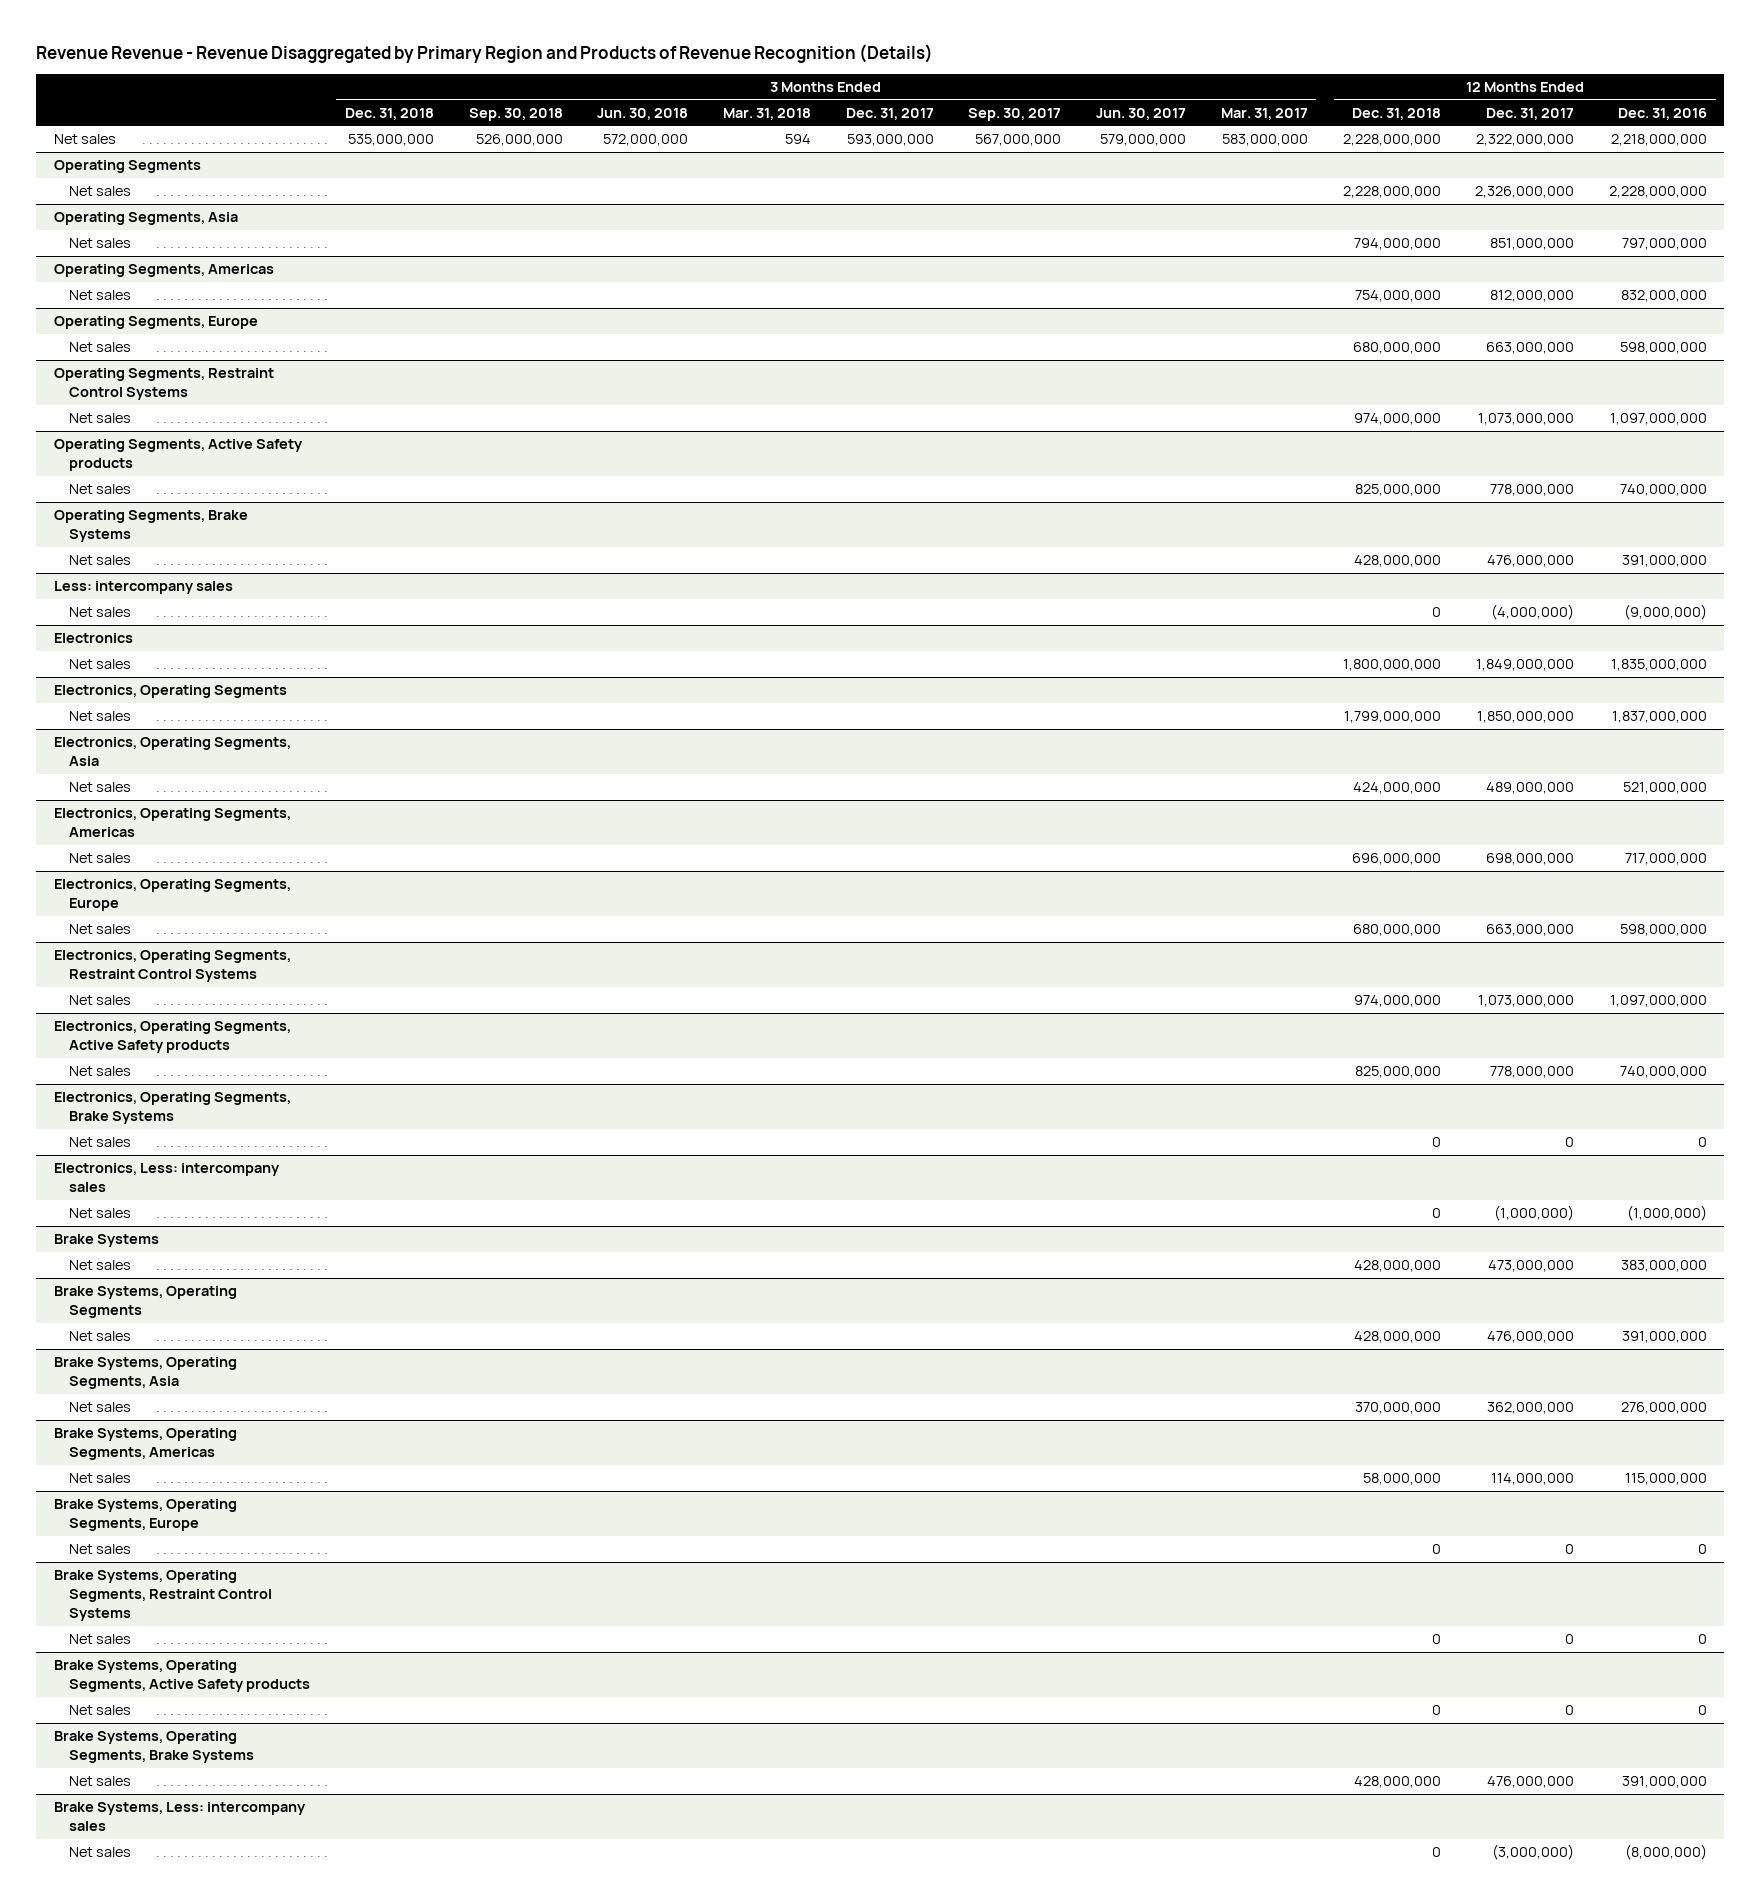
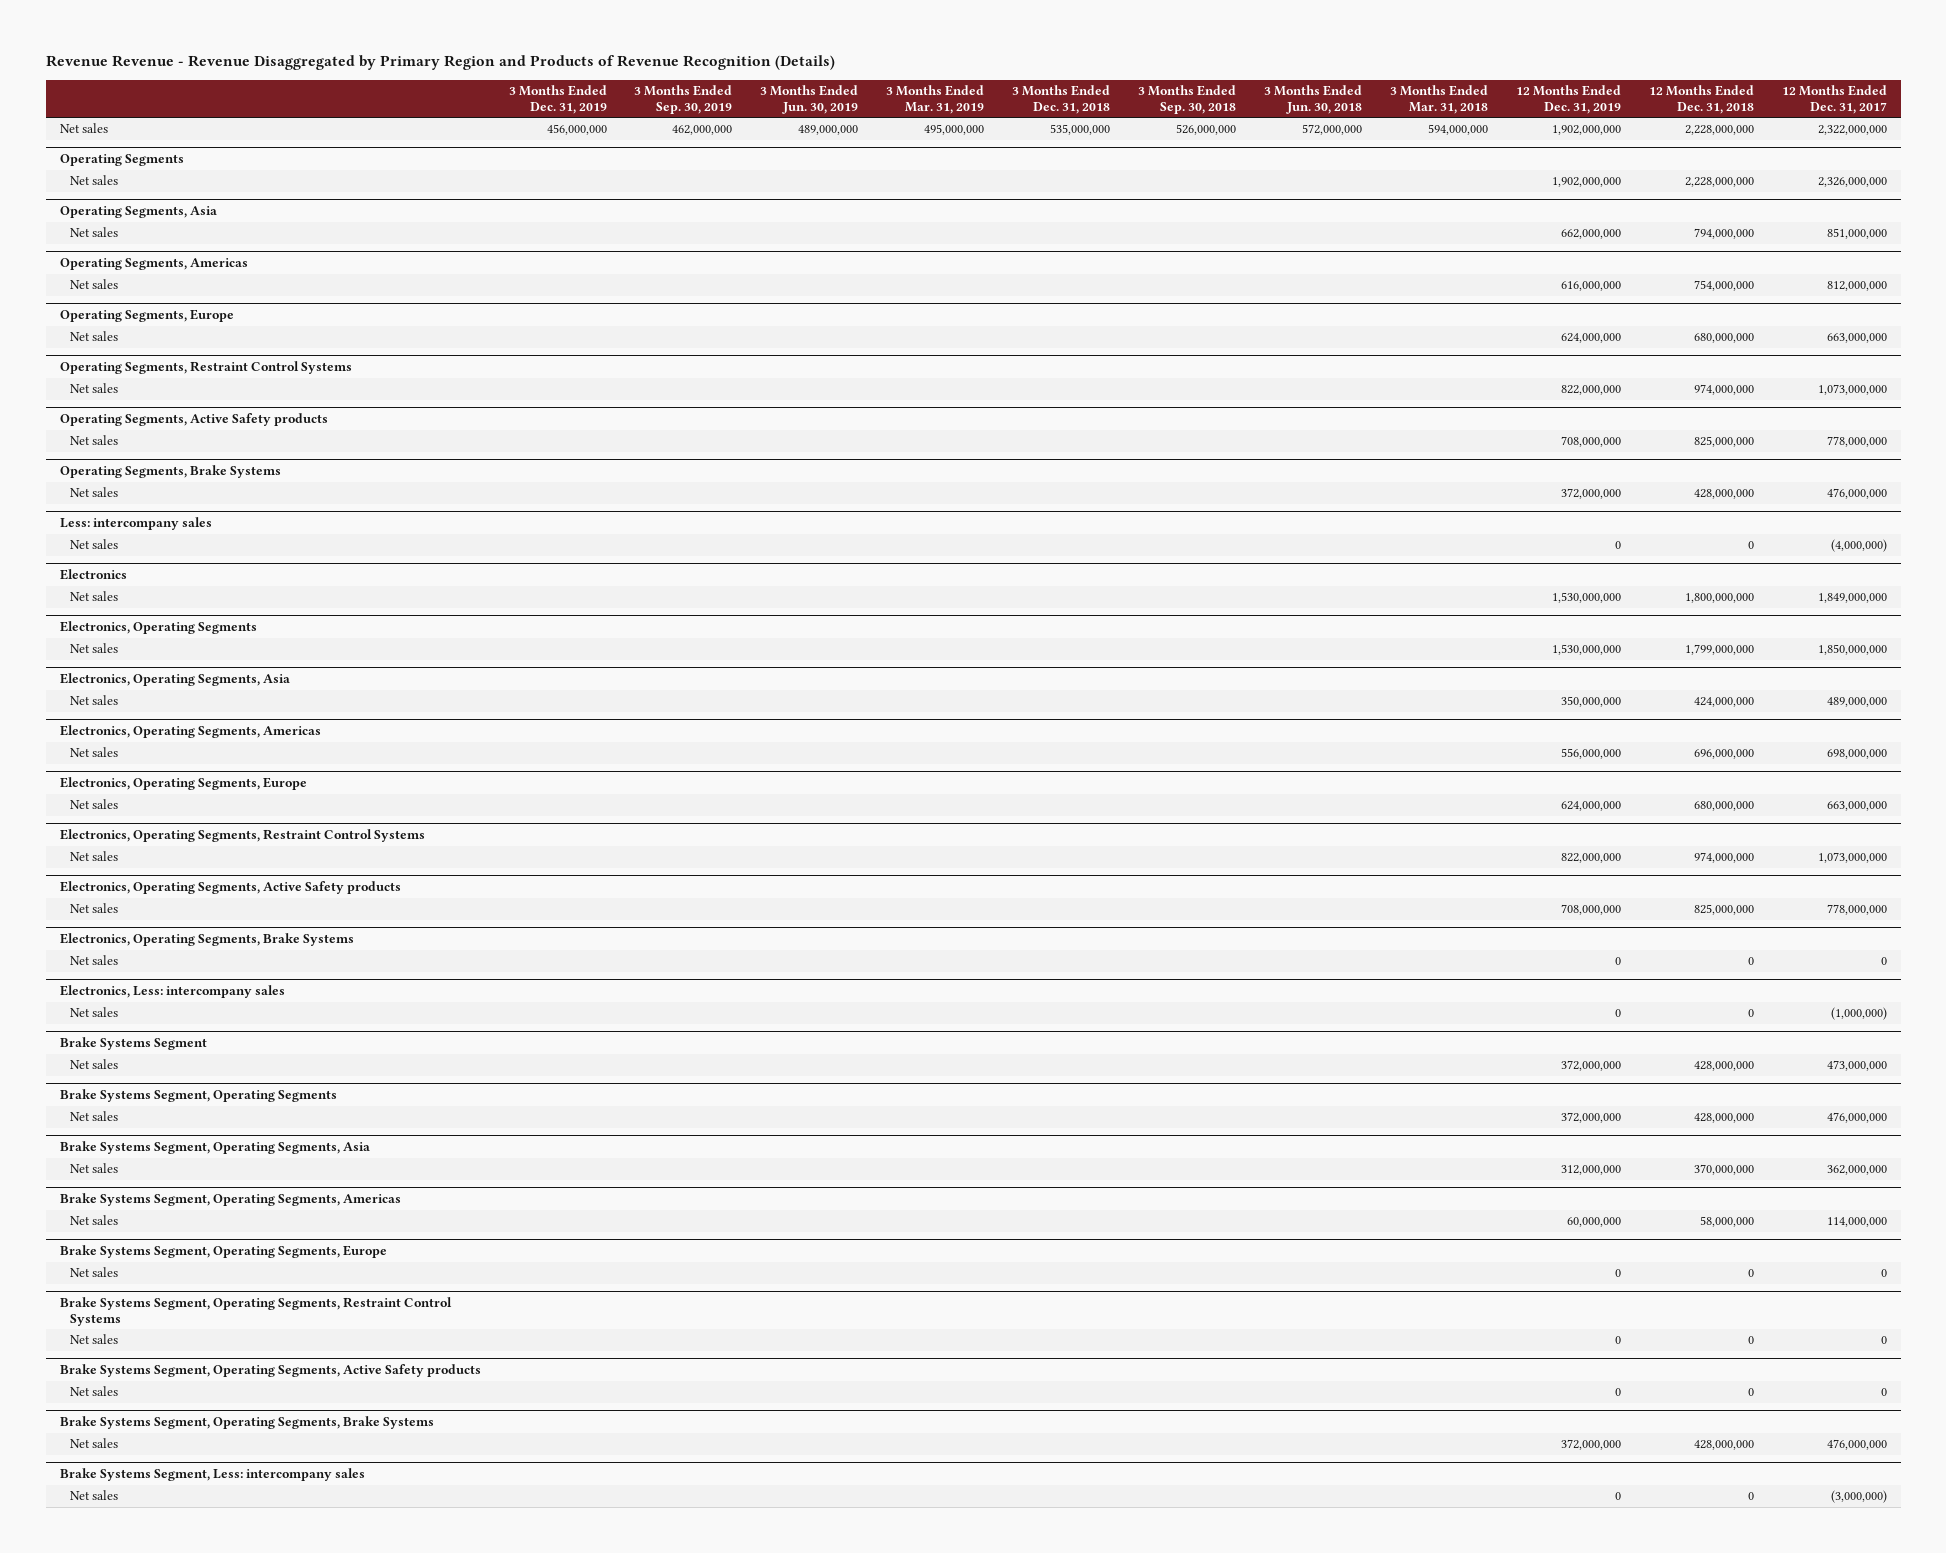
- | 3 Months Ended Dec. 31, 2018 | 3 Months Ended Sep. 30, 2018 | 3 Months Ended Jun. 30, 2018 | 3 Months Ended Mar. 31, 2018 | 3 Months Ended Dec. 31, 2017 | 3 Months Ended Sep. 30, 2017 | 3 Months Ended Jun. 30, 2017 | 3 Months Ended Mar. 31, 2017 | 12 Months Ended Dec. 31, 2018 | 12 Months Ended Dec. 31, 2017 | 12 Months Ended Dec. 31, 2016
+ | 3 Months Ended Dec. 31, 2019 | 3 Months Ended Sep. 30, 2019 | 3 Months Ended Jun. 30, 2019 | 3 Months Ended Mar. 31, 2019 | 3 Months Ended Dec. 31, 2018 | 3 Months Ended Sep. 30, 2018 | 3 Months Ended Jun. 30, 2018 | 3 Months Ended Mar. 31, 2018 | 12 Months Ended Dec. 31, 2019 | 12 Months Ended Dec. 31, 2018 | 12 Months Ended Dec. 31, 2017
- Net sales | 535,000,000 | 526,000,000 | 572,000,000 | 594 | 593,000,000 | 567,000,000 | 579,000,000 | 583,000,000 | 2,228,000,000 | 2,322,000,000 | 2,218,000,000
+ Net sales | 456,000,000 | 462,000,000 | 489,000,000 | 495,000,000 | 535,000,000 | 526,000,000 | 572,000,000 | 594,000,000 | 1,902,000,000 | 2,228,000,000 | 2,322,000,000
- Brake Systems
+ Brake Systems Segment
- Brake Systems, Operating Segments
+ Brake Systems Segment, Operating Segments
- Brake Systems, Operating Segments, Asia
+ Brake Systems Segment, Operating Segments, Asia
- Brake Systems, Operating Segments, Americas
+ Brake Systems Segment, Operating Segments, Americas
- Brake Systems, Operating Segments, Europe
+ Brake Systems Segment, Operating Segments, Europe
- Brake Systems, Operating Segments, Restraint Control Systems
+ Brake Systems Segment, Operating Segments, Restraint Control Systems
- Brake Systems, Operating Segments, Active Safety products
+ Brake Systems Segment, Operating Segments, Active Safety products
- Brake Systems, Operating Segments, Brake Systems
+ Brake Systems Segment, Operating Segments, Brake Systems
- Brake Systems, Less: intercompany sales
+ Brake Systems Segment, Less: intercompany sales

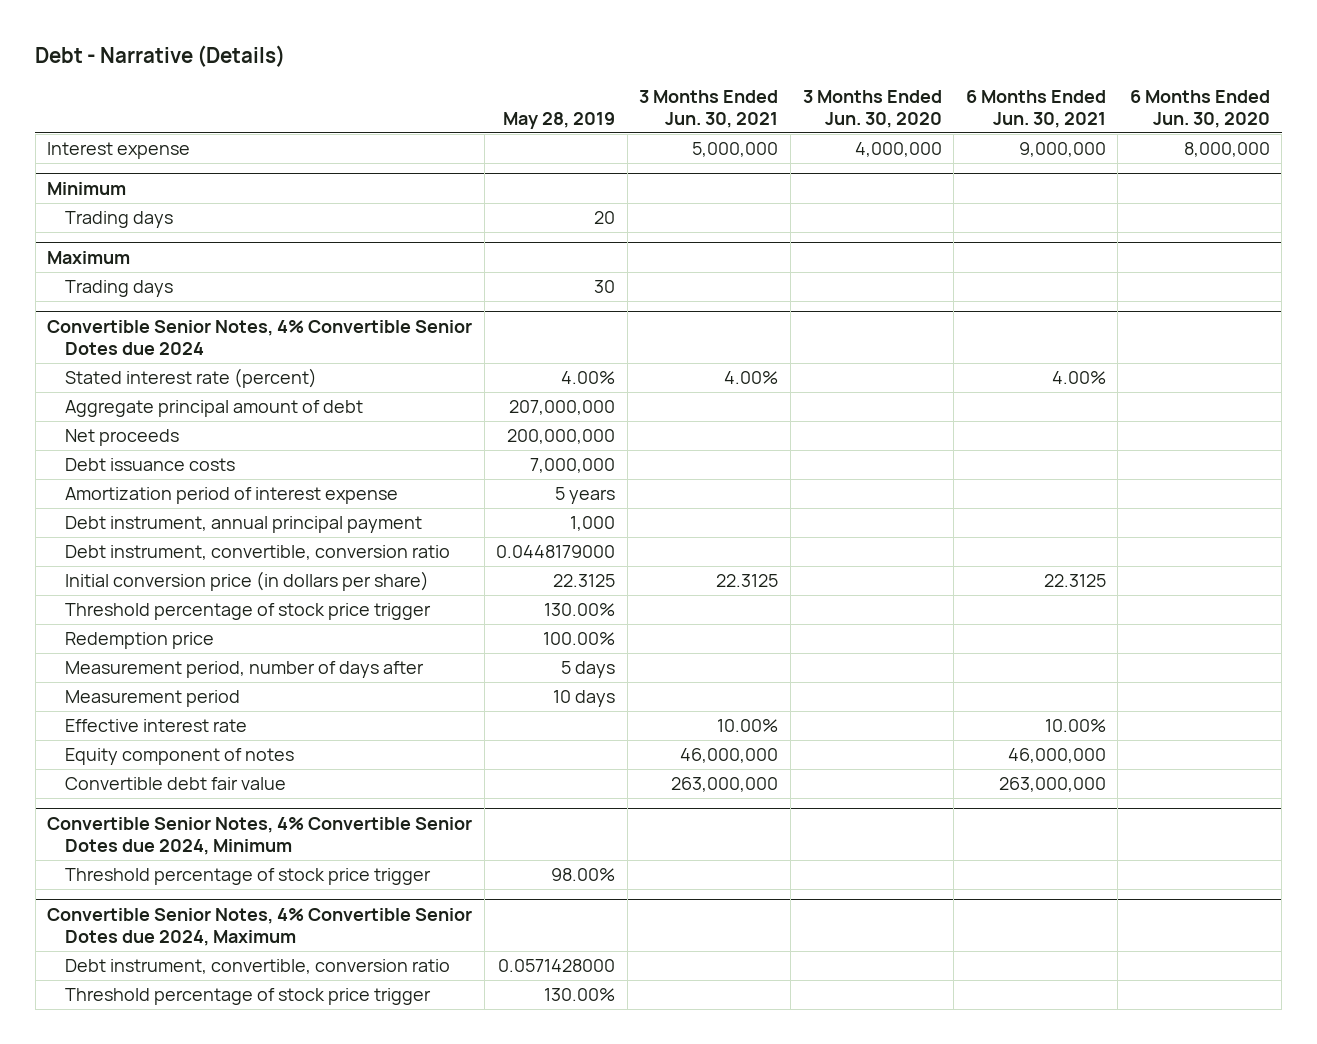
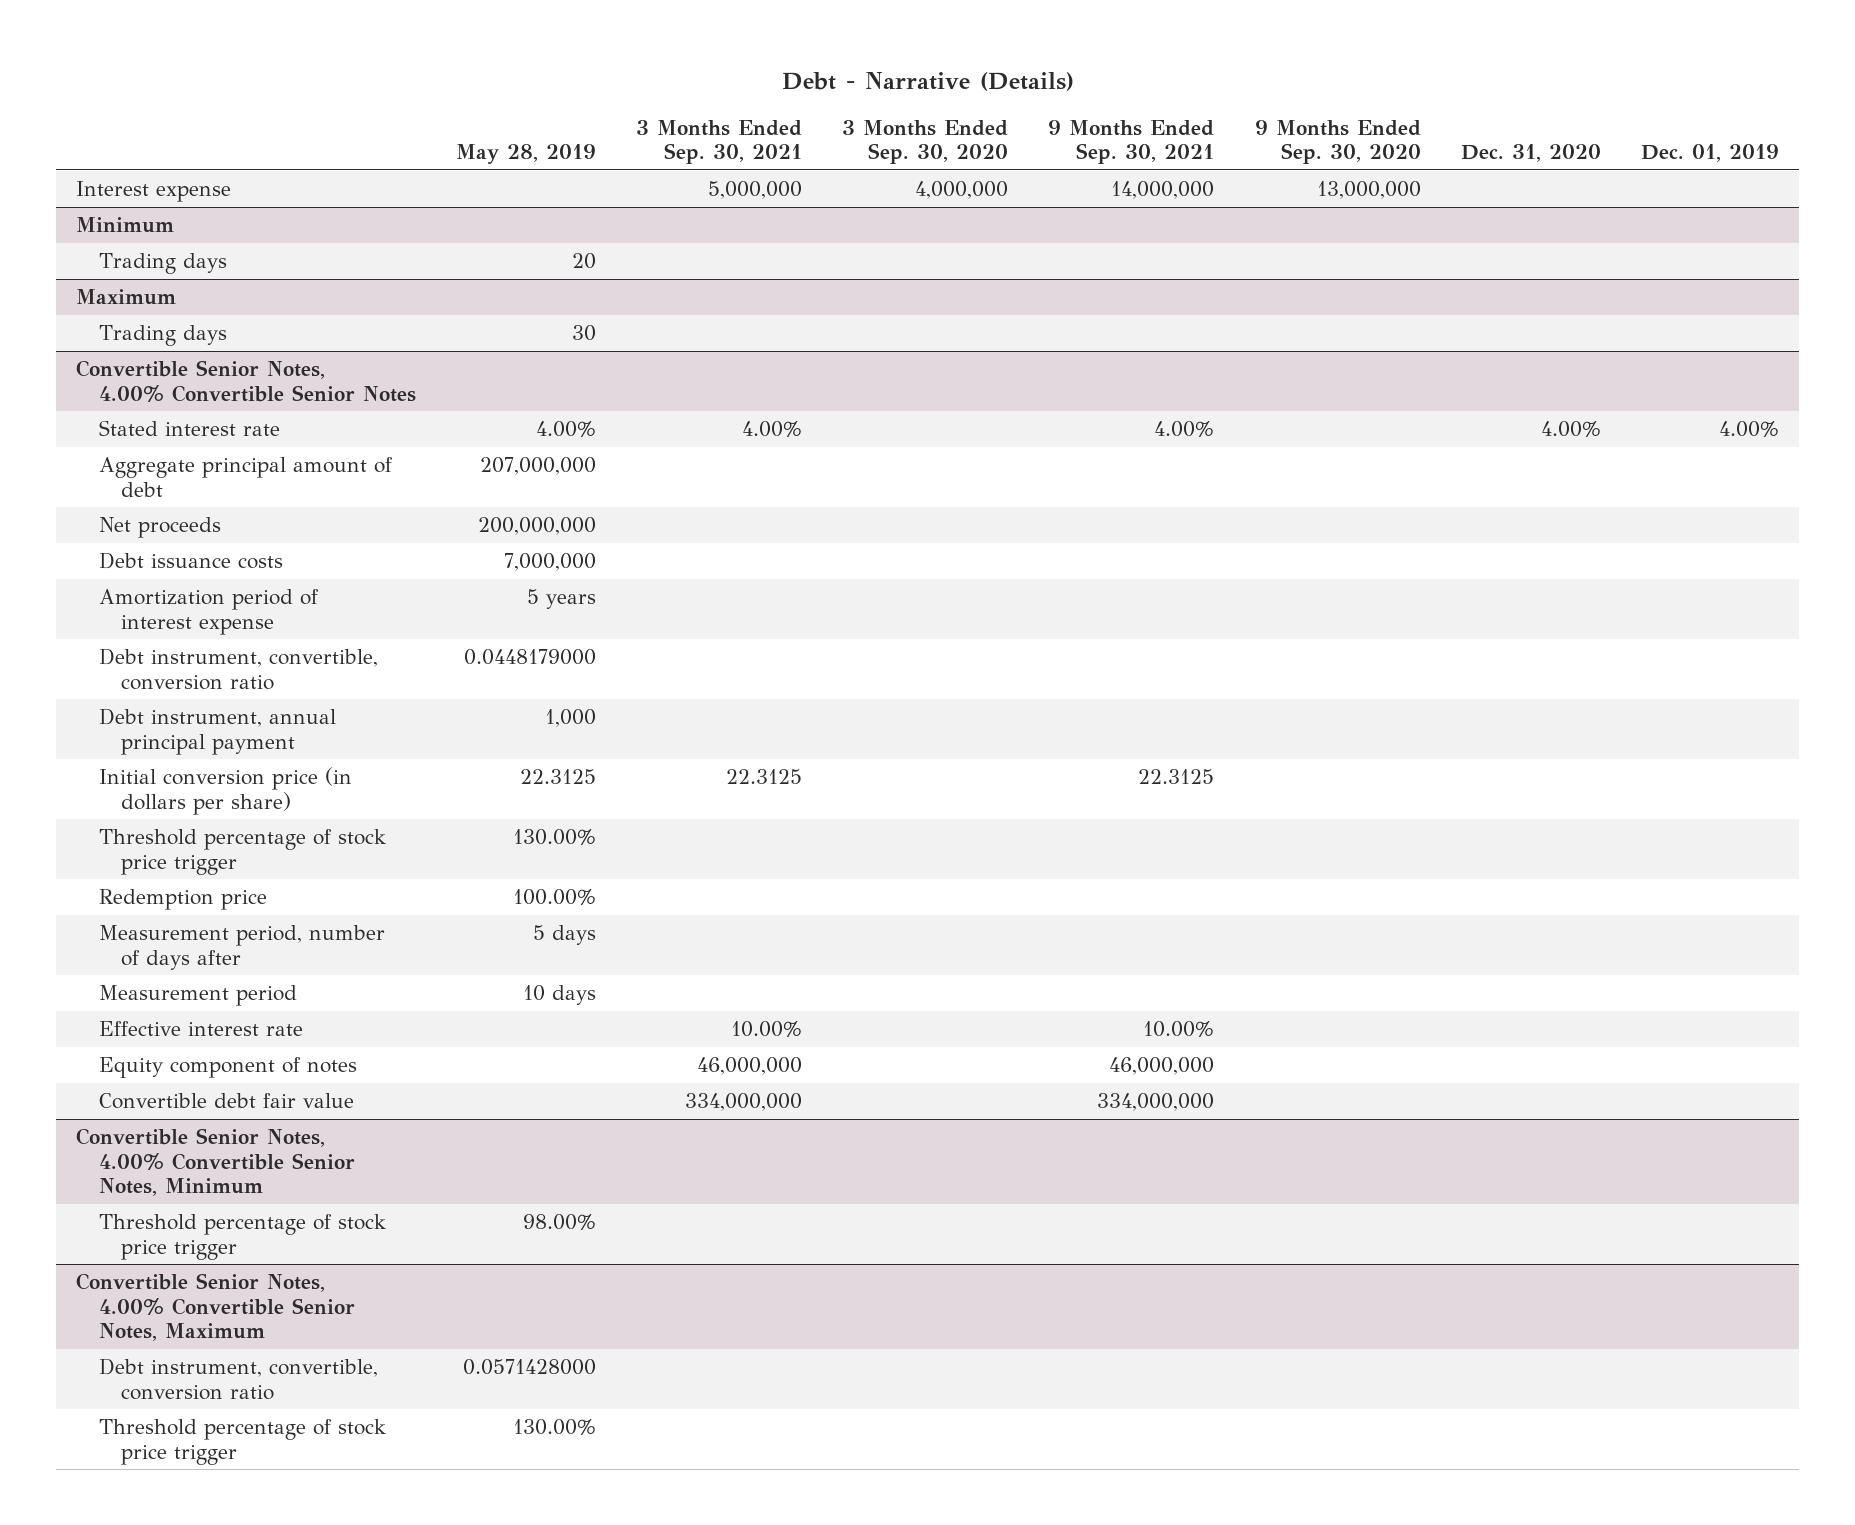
- | May 28, 2019 | 3 Months Ended Jun. 30, 2021 | 3 Months Ended Jun. 30, 2020 | 6 Months Ended Jun. 30, 2021 | 6 Months Ended Jun. 30, 2020
+ | May 28, 2019 | 3 Months Ended Sep. 30, 2021 | 3 Months Ended Sep. 30, 2020 | 9 Months Ended Sep. 30, 2021 | 9 Months Ended Sep. 30, 2020 | Dec. 31, 2020 | Dec. 01, 2019
- Convertible Senior Notes, 4% Convertible Senior Dotes due 2024
- Stated interest rate (percent) | 4.00% | 4.00% | | 4.00% |
+ Convertible Senior Notes, 4.00% Convertible Senior Notes
+ Stated interest rate | 4.00% | 4.00% | | 4.00% | | 4.00% | 4.00%
- Debt instrument, annual principal payment | 1,000 | | | |
+ Debt instrument, annual principal payment | 1,000 | | | | | |
- Convertible Senior Notes, 4% Convertible Senior Dotes due 2024, Minimum
+ Convertible Senior Notes, 4.00% Convertible Senior Notes, Minimum
- Convertible Senior Notes, 4% Convertible Senior Dotes due 2024, Maximum
+ Convertible Senior Notes, 4.00% Convertible Senior Notes, Maximum

